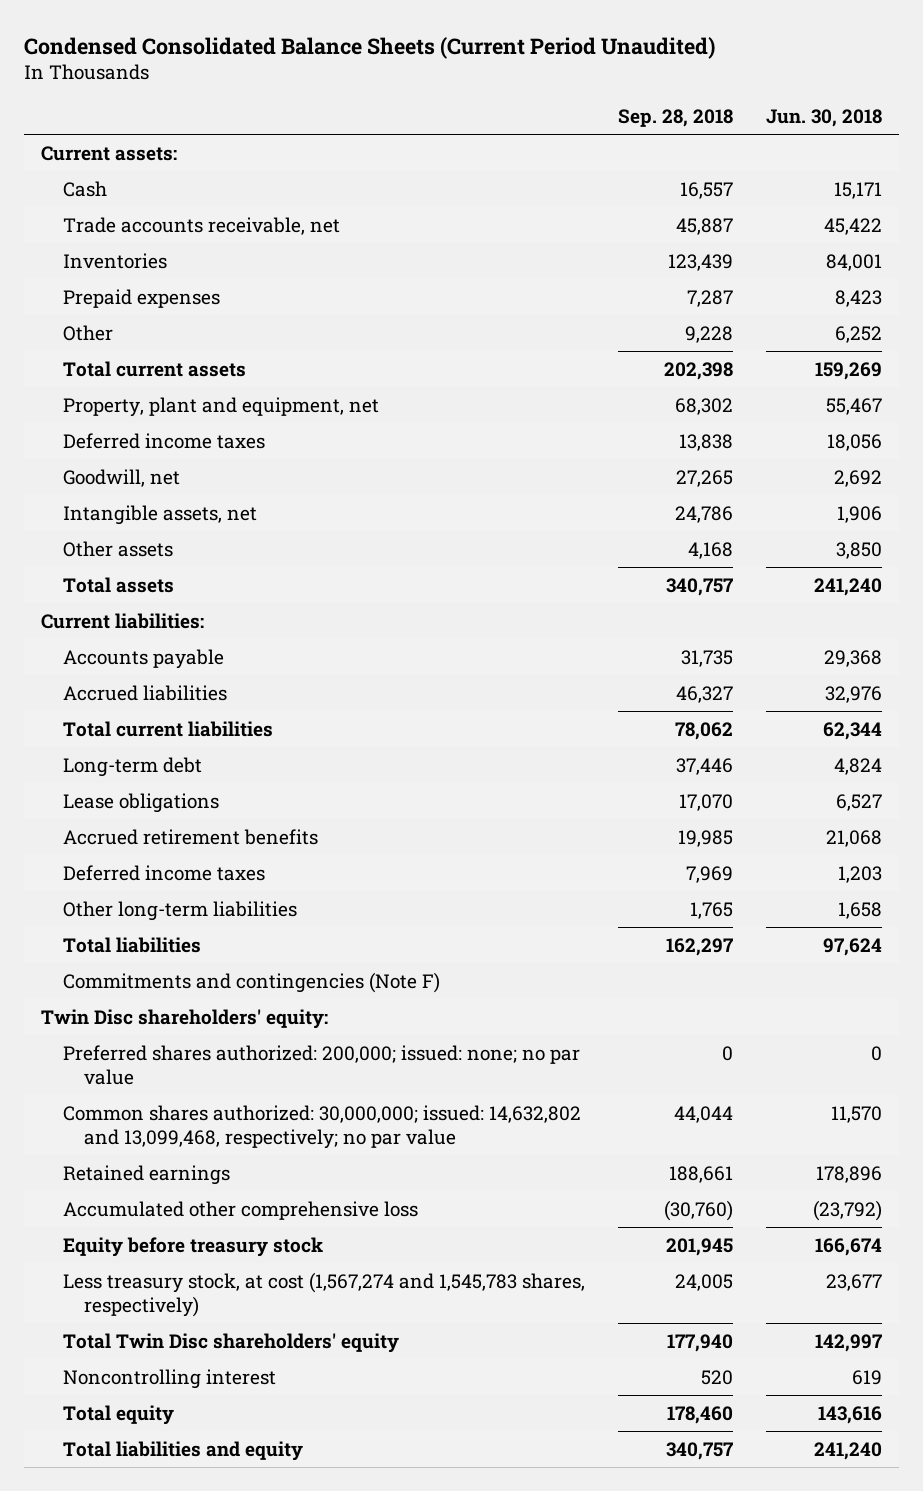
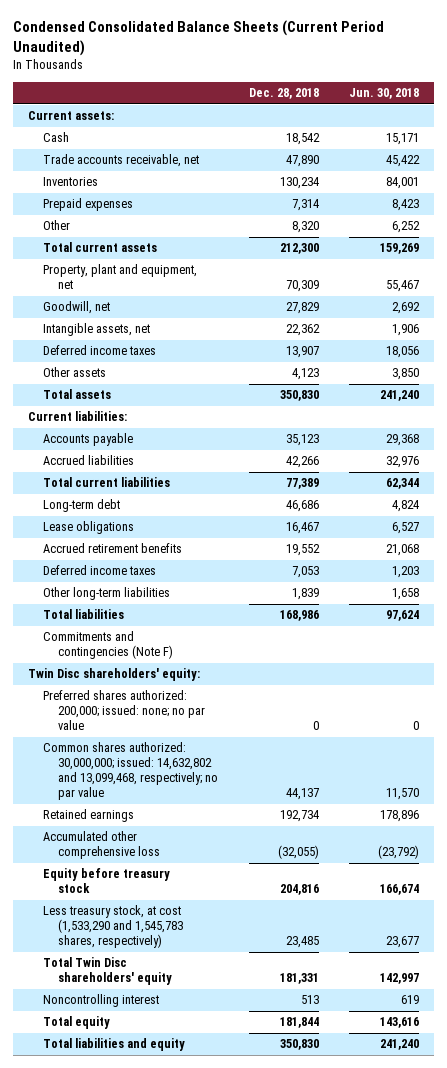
- | Sep. 28, 2018 | Jun. 30, 2018
+ | Dec. 28, 2018 | Jun. 30, 2018
moved down: Deferred income taxes | 13,907 | 18,056
- Less treasury stock, at cost (1,567,274 and 1,545,783 shares, respectively) | 24,005 | 23,677
+ Less treasury stock, at cost (1,533,290 and 1,545,783 shares, respectively) | 23,485 | 23,677

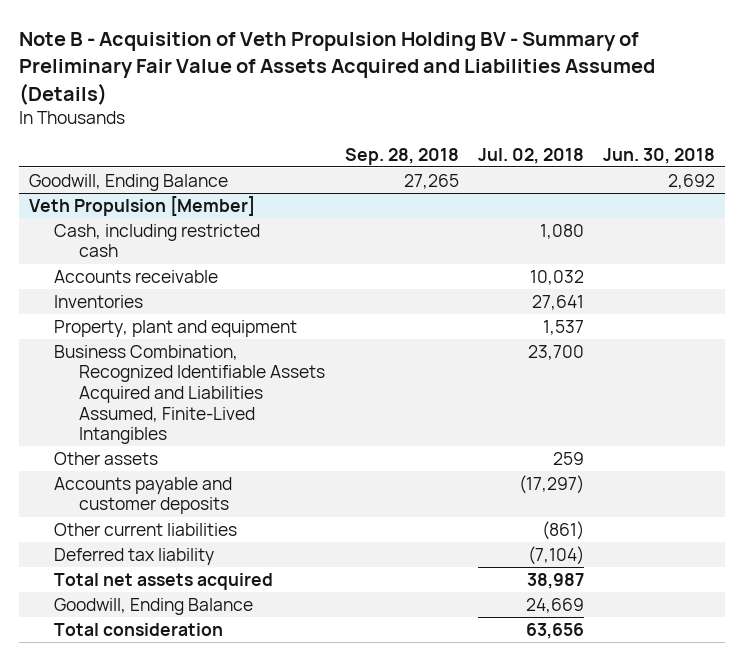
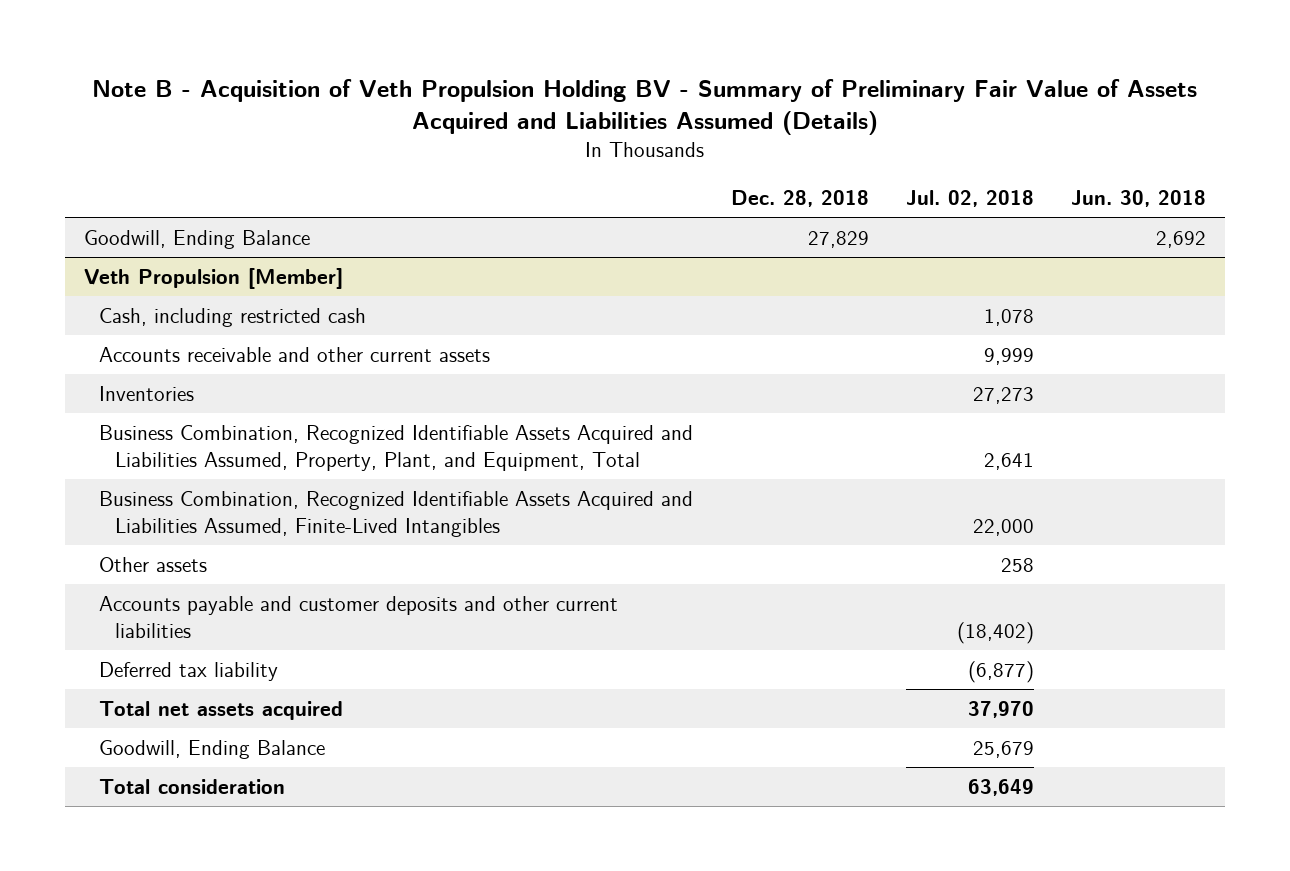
- | Sep. 28, 2018 | Jul. 02, 2018 | Jun. 30, 2018
+ | Dec. 28, 2018 | Jul. 02, 2018 | Jun. 30, 2018
@ Veth Propulsion [Member]
- Cash, including restricted cash | | 1,080 |
- Accounts receivable | | 10,032 |
- Inventories | | 27,641 |
- Property, plant and equipment | | 1,537 |
- Business Combination, Recognized Identifiable Assets Acquired and Liabilities Assumed, Finite-Lived Intangibles | | 23,700 |
- Other assets | | 259 |
- Accounts payable and customer deposits | | (17,297) |
- Other current liabilities | | (861) |
- Deferred tax liability | | (7,104) |
- Total net assets acquired | | 38,987 |
- Goodwill, Ending Balance | | 24,669 |
- Total consideration | | 63,656 |
+ Cash, including restricted cash | | 1,078 |
+ Accounts receivable and other current assets | | 9,999 |
+ Inventories | | 27,273 |
+ Business Combination, Recognized Identifiable Assets Acquired and Liabilities Assumed, Property, Plant, and Equipment, Total | | 2,641 |
+ Business Combination, Recognized Identifiable Assets Acquired and Liabilities Assumed, Finite-Lived Intangibles | | 22,000 |
+ Other assets | | 258 |
+ Accounts payable and customer deposits and other current liabilities | | (18,402) |
+ Deferred tax liability | | (6,877) |
+ Total net assets acquired | | 37,970 |
+ Goodwill, Ending Balance | | 25,679 |
+ Total consideration | | 63,649 |

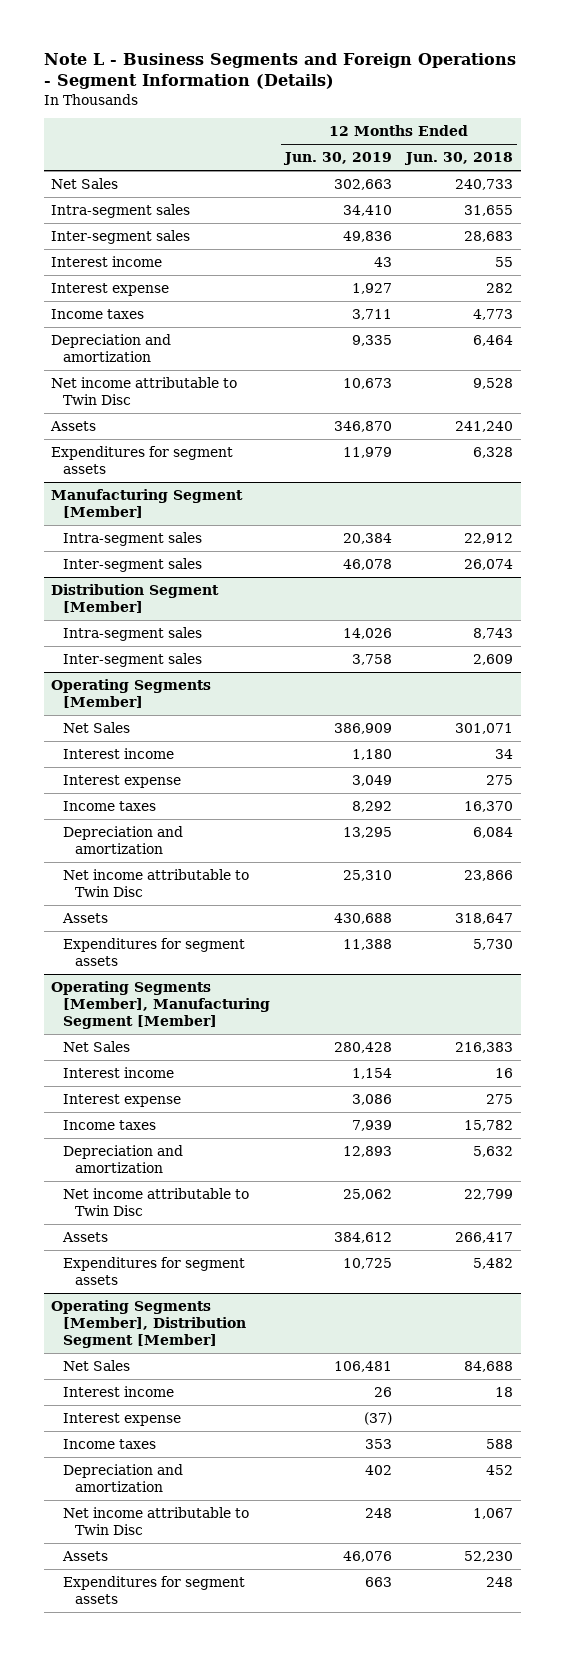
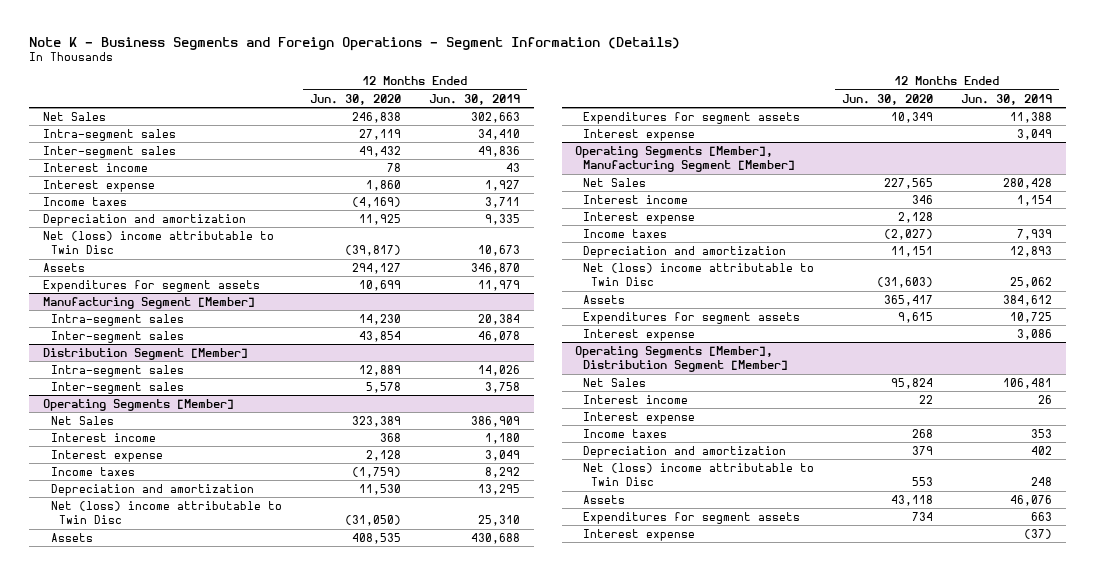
- Note L - Business Segments and Foreign Operations - Segment Information (Details)
+ Note K - Business Segments and Foreign Operations - Segment Information (Details)
- | 12 Months Ended Jun. 30, 2019 | 12 Months Ended Jun. 30, 2018
+ | 12 Months Ended Jun. 30, 2020 | 12 Months Ended Jun. 30, 2019
- Net income attributable to Twin Disc | 10,673 | 9,528
+ Net (loss) income attributable to Twin Disc | (39,817) | 10,673
@ Operating Segments [Member]
- Net income attributable to Twin Disc | 25,310 | 23,866
+ Net (loss) income attributable to Twin Disc | (31,050) | 25,310
+ Interest expense | | 3,049
@ Operating Segments [Member], Manufacturing Segment [Member]
+ Interest expense | 2,128 |
- Net income attributable to Twin Disc | 25,062 | 22,799
+ Net (loss) income attributable to Twin Disc | (31,603) | 25,062
moved down: Interest expense | | 3,086
@ Operating Segments [Member], Distribution Segment [Member]
+ Interest expense
- Net income attributable to Twin Disc | 248 | 1,067
+ Net (loss) income attributable to Twin Disc | 553 | 248
moved down: Interest expense | | (37)

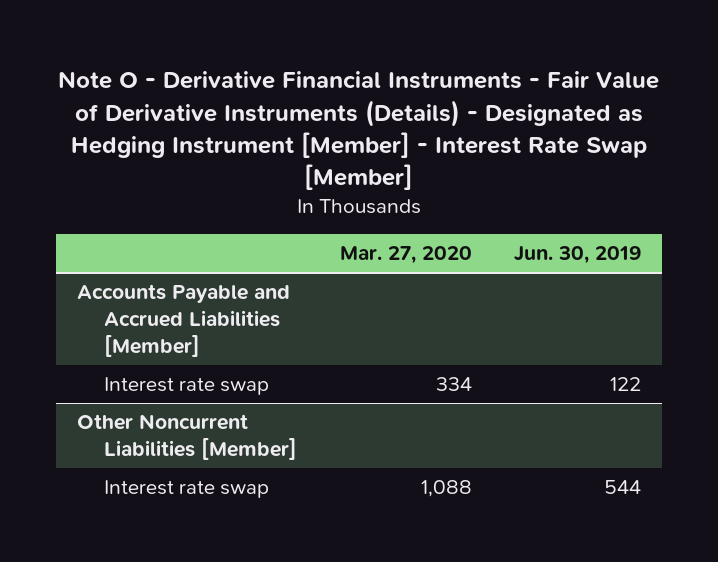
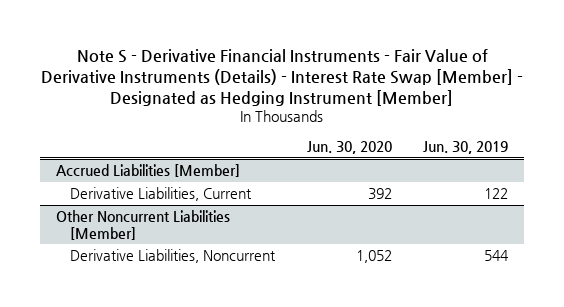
- Note O - Derivative Financial Instruments - Fair Value of Derivative Instruments (Details) - Designated as Hedging Instrument [Member] - Interest Rate Swap [Member]
+ Note S - Derivative Financial Instruments - Fair Value of Derivative Instruments (Details) - Interest Rate Swap [Member] - Designated as Hedging Instrument [Member]
- | Mar. 27, 2020 | Jun. 30, 2019
+ | Jun. 30, 2020 | Jun. 30, 2019
- Accounts Payable and Accrued Liabilities [Member]
- Interest rate swap | 334 | 122
+ Accrued Liabilities [Member]
+ Derivative Liabilities, Current | 392 | 122
@ Other Noncurrent Liabilities [Member]
- Interest rate swap | 1,088 | 544
+ Derivative Liabilities, Noncurrent | 1,052 | 544

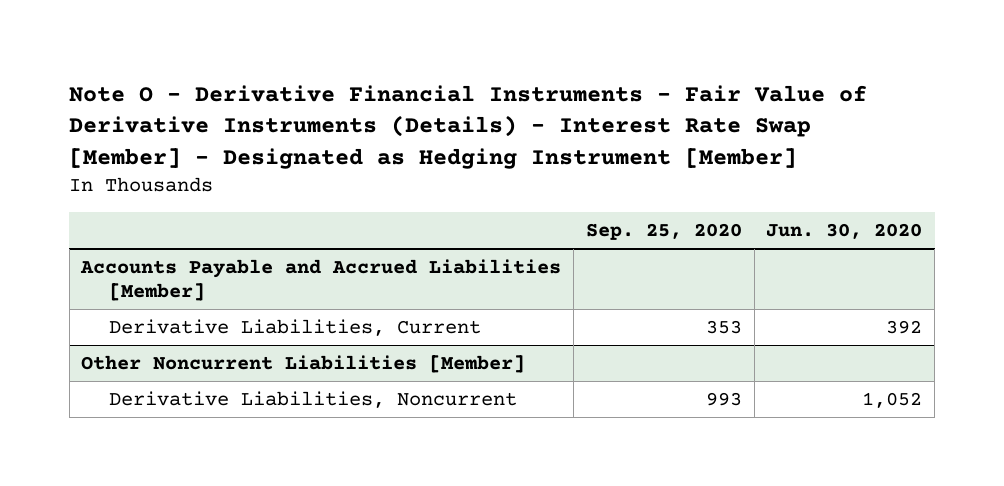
- Note S - Derivative Financial Instruments - Fair Value of Derivative Instruments (Details) - Interest Rate Swap [Member] - Designated as Hedging Instrument [Member]
+ Note O - Derivative Financial Instruments - Fair Value of Derivative Instruments (Details) - Interest Rate Swap [Member] - Designated as Hedging Instrument [Member]
- | Jun. 30, 2020 | Jun. 30, 2019
+ | Sep. 25, 2020 | Jun. 30, 2020
- Accrued Liabilities [Member]
+ Accounts Payable and Accrued Liabilities [Member]

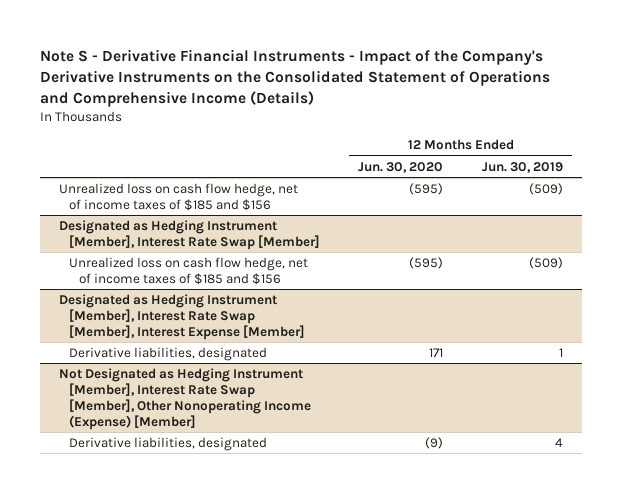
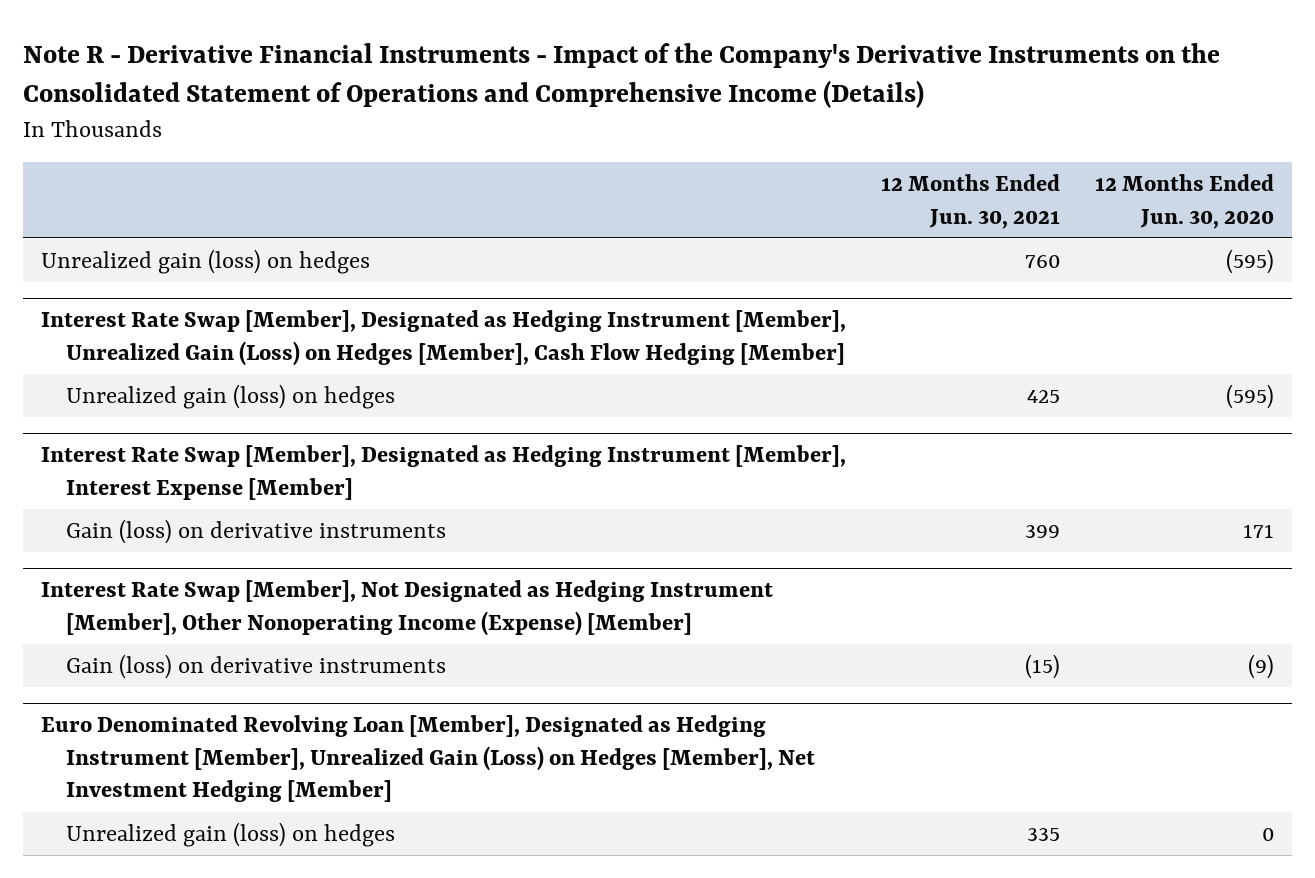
- Note S - Derivative Financial Instruments - Impact of the Company's Derivative Instruments on the Consolidated Statement of Operations and Comprehensive Income (Details)
+ Note R - Derivative Financial Instruments - Impact of the Company's Derivative Instruments on the Consolidated Statement of Operations and Comprehensive Income (Details)
- | 12 Months Ended Jun. 30, 2020 | 12 Months Ended Jun. 30, 2019
+ | 12 Months Ended Jun. 30, 2021 | 12 Months Ended Jun. 30, 2020
- Unrealized loss on cash flow hedge, net of income taxes of $185 and $156 | (595) | (509)
- Designated as Hedging Instrument [Member], Interest Rate Swap [Member]
- Unrealized loss on cash flow hedge, net of income taxes of $185 and $156 | (595) | (509)
- Designated as Hedging Instrument [Member], Interest Rate Swap [Member], Interest Expense [Member]
- Derivative liabilities, designated | 171 | 1
- Not Designated as Hedging Instrument [Member], Interest Rate Swap [Member], Other Nonoperating Income (Expense) [Member]
- Derivative liabilities, designated | (9) | 4
+ Unrealized gain (loss) on hedges | 760 | (595)
+ Interest Rate Swap [Member], Designated as Hedging Instrument [Member], Unrealized Gain (Loss) on Hedges [Member], Cash Flow Hedging [Member]
+ Unrealized gain (loss) on hedges | 425 | (595)
+ Interest Rate Swap [Member], Designated as Hedging Instrument [Member], Interest Expense [Member]
+ Gain (loss) on derivative instruments | 399 | 171
+ Interest Rate Swap [Member], Not Designated as Hedging Instrument [Member], Other Nonoperating Income (Expense) [Member]
+ Gain (loss) on derivative instruments | (15) | (9)
+ Euro Denominated Revolving Loan [Member], Designated as Hedging Instrument [Member], Unrealized Gain (Loss) on Hedges [Member], Net Investment Hedging [Member]
+ Unrealized gain (loss) on hedges | 335 | 0

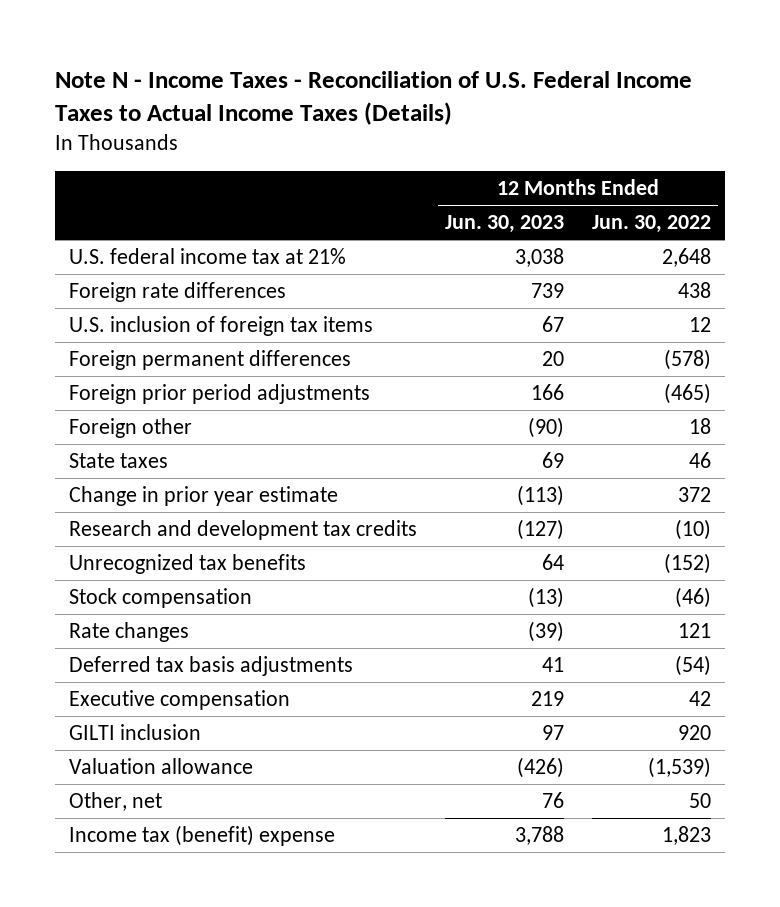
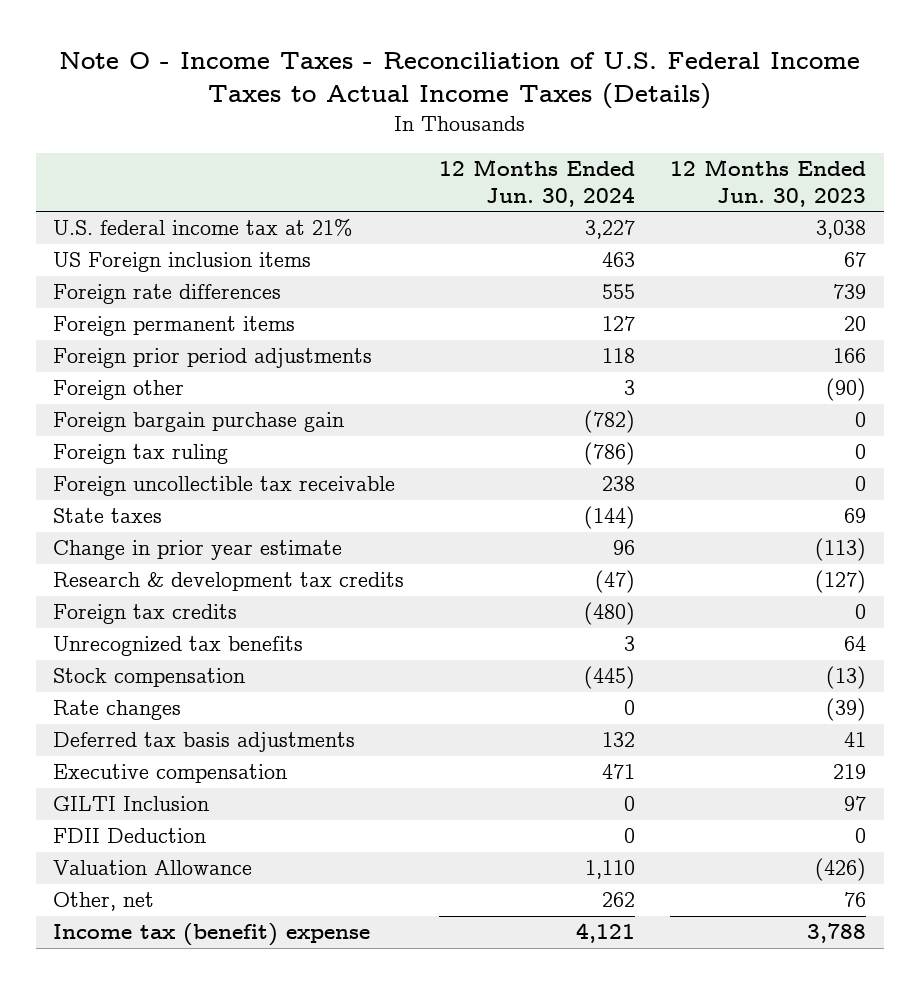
- Note N - Income Taxes - Reconciliation of U.S. Federal Income Taxes to Actual Income Taxes (Details)
+ Note O - Income Taxes - Reconciliation of U.S. Federal Income Taxes to Actual Income Taxes (Details)
- | 12 Months Ended Jun. 30, 2023 | 12 Months Ended Jun. 30, 2022
+ | 12 Months Ended Jun. 30, 2024 | 12 Months Ended Jun. 30, 2023
+ US Foreign inclusion items | 463 | 67
- U.S. inclusion of foreign tax items | 67 | 12
- Foreign permanent differences | 20 | (578)
+ Foreign permanent items | 127 | 20
+ Foreign bargain purchase gain | (782) | 0
+ Foreign tax ruling | (786) | 0
+ Foreign uncollectible tax receivable | 238 | 0
- Research and development tax credits | (127) | (10)
+ Research & development tax credits | (47) | (127)
+ Foreign tax credits | (480) | 0
- GILTI inclusion | 97 | 920
- Valuation allowance | (426) | (1,539)
+ GILTI Inclusion | 0 | 97
+ FDII Deduction | 0 | 0
+ Valuation Allowance | 1,110 | (426)

